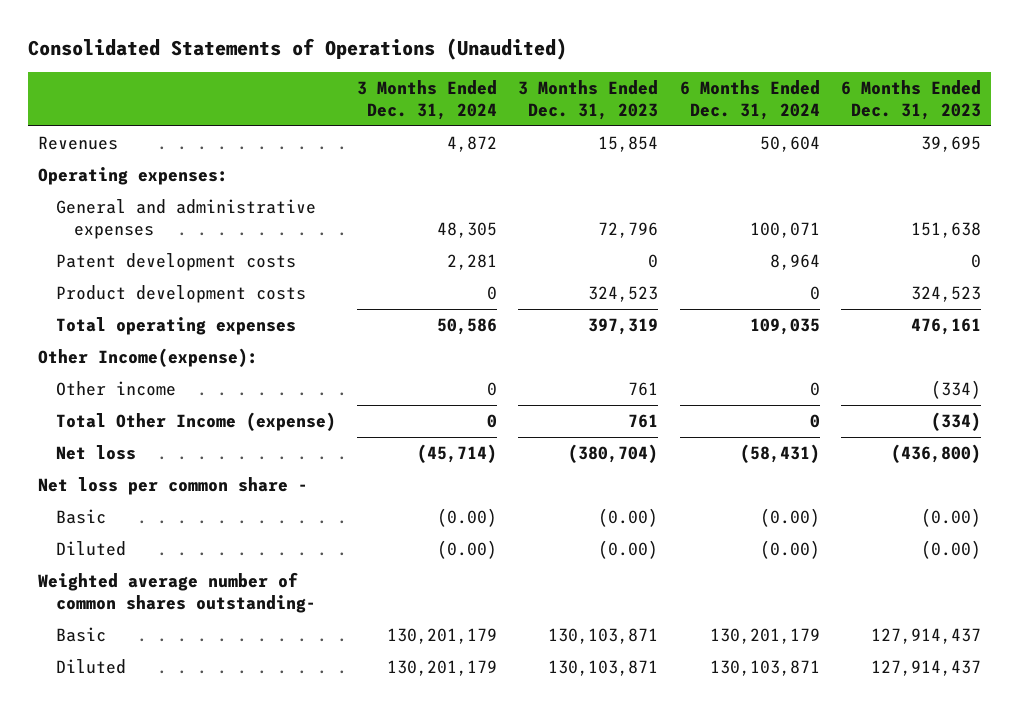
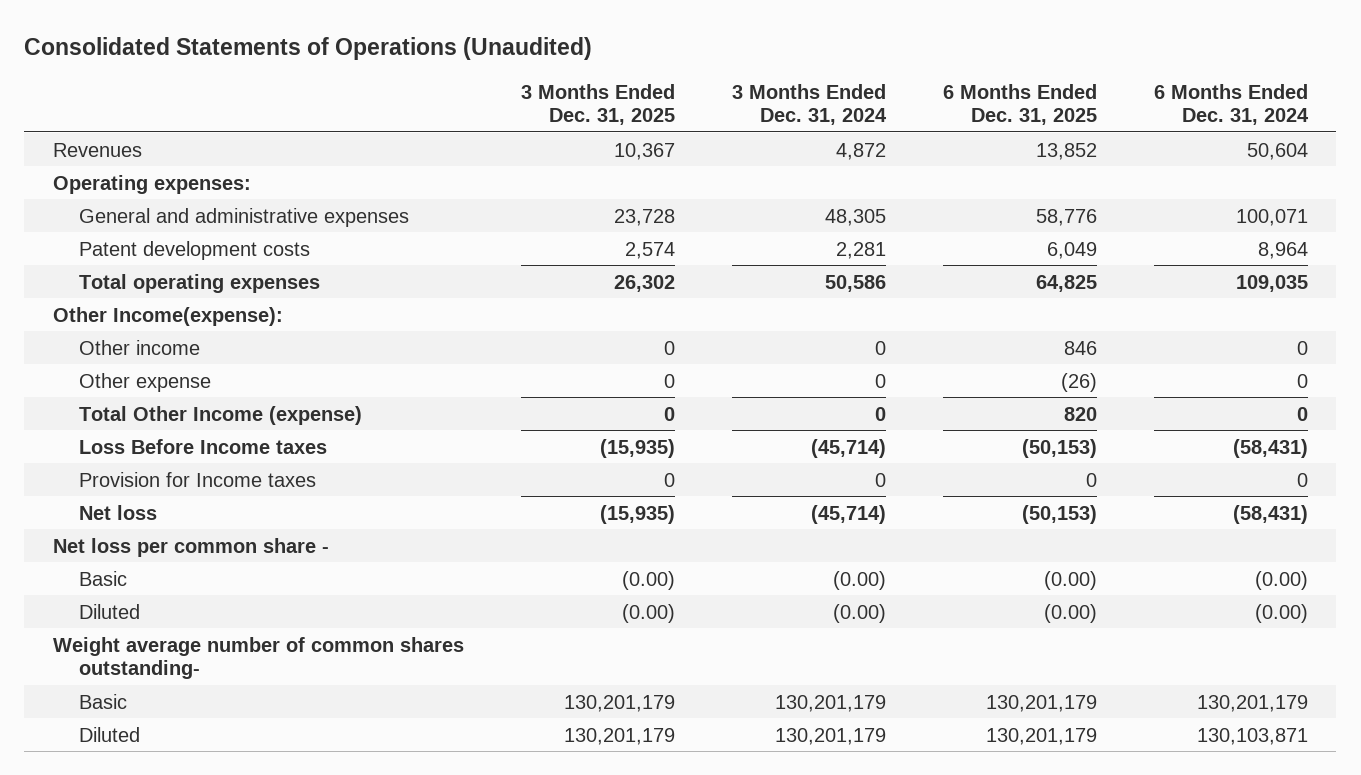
- | 3 Months Ended Dec. 31, 2024 | 3 Months Ended Dec. 31, 2023 | 6 Months Ended Dec. 31, 2024 | 6 Months Ended Dec. 31, 2023
+ | 3 Months Ended Dec. 31, 2025 | 3 Months Ended Dec. 31, 2024 | 6 Months Ended Dec. 31, 2025 | 6 Months Ended Dec. 31, 2024
- Product development costs | 0 | 324,523 | 0 | 324,523
+ Other expense | 0 | 0 | (26) | 0
+ Loss Before Income taxes | (15,935) | (45,714) | (50,153) | (58,431)
+ Provision for Income taxes | 0 | 0 | 0 | 0
- Weighted average number of common shares outstanding-
+ Weight average number of common shares outstanding-

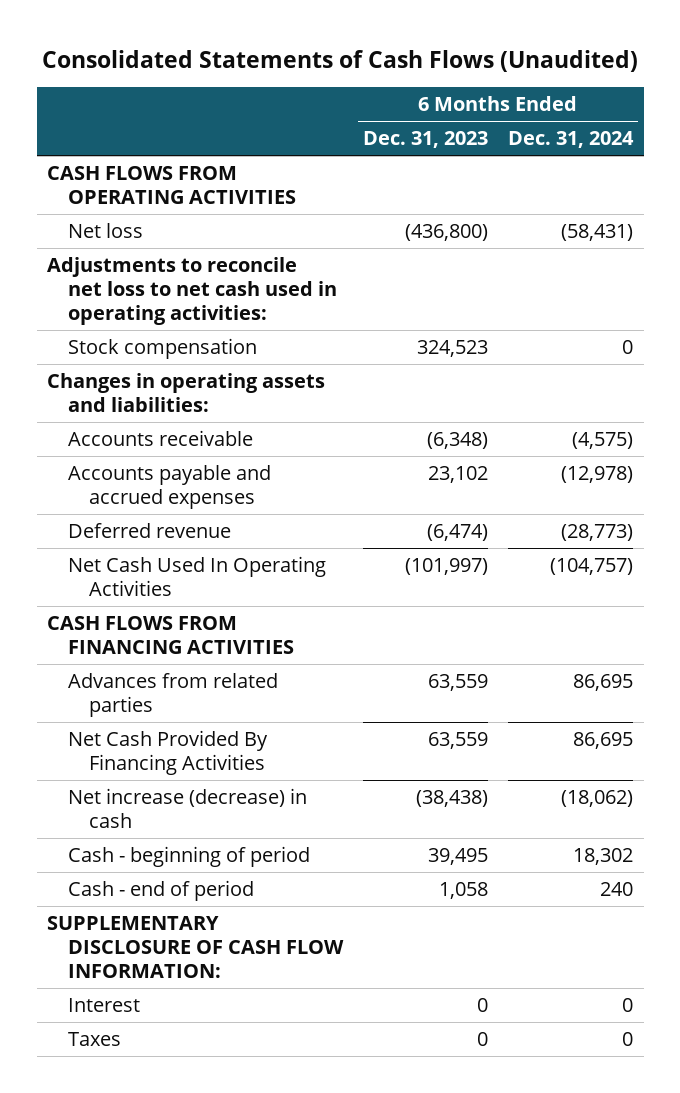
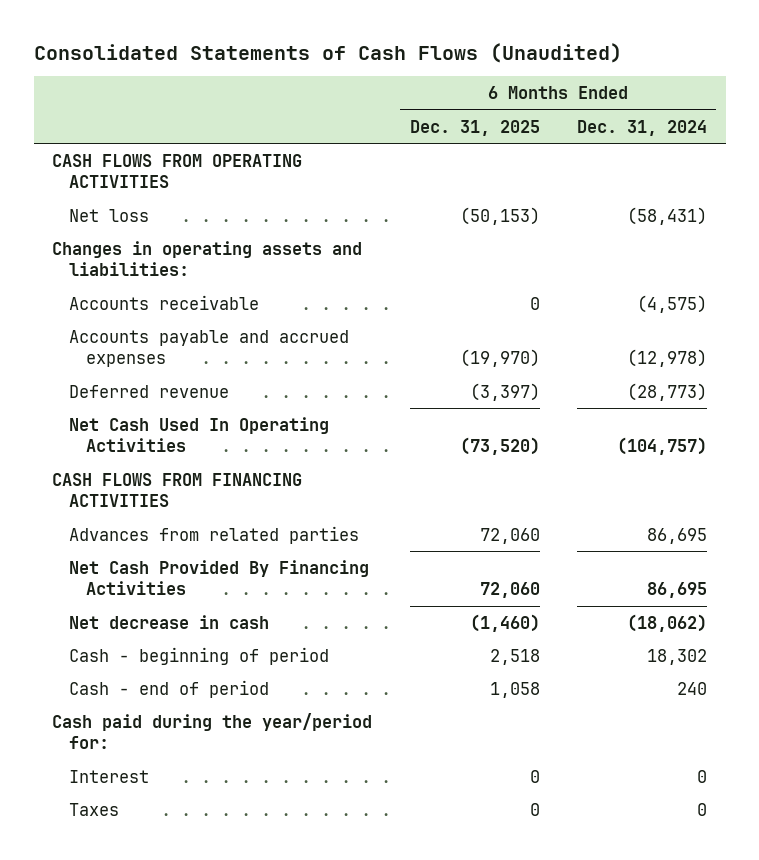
- | 6 Months Ended Dec. 31, 2023 | 6 Months Ended Dec. 31, 2024
+ | 6 Months Ended Dec. 31, 2025 | 6 Months Ended Dec. 31, 2024
- Adjustments to reconcile net loss to net cash used in operating activities:
- Stock compensation | 324,523 | 0
- Net increase (decrease) in cash | (38,438) | (18,062)
+ Net decrease in cash | (1,460) | (18,062)
- SUPPLEMENTARY DISCLOSURE OF CASH FLOW INFORMATION:
+ Cash paid during the year/period for:

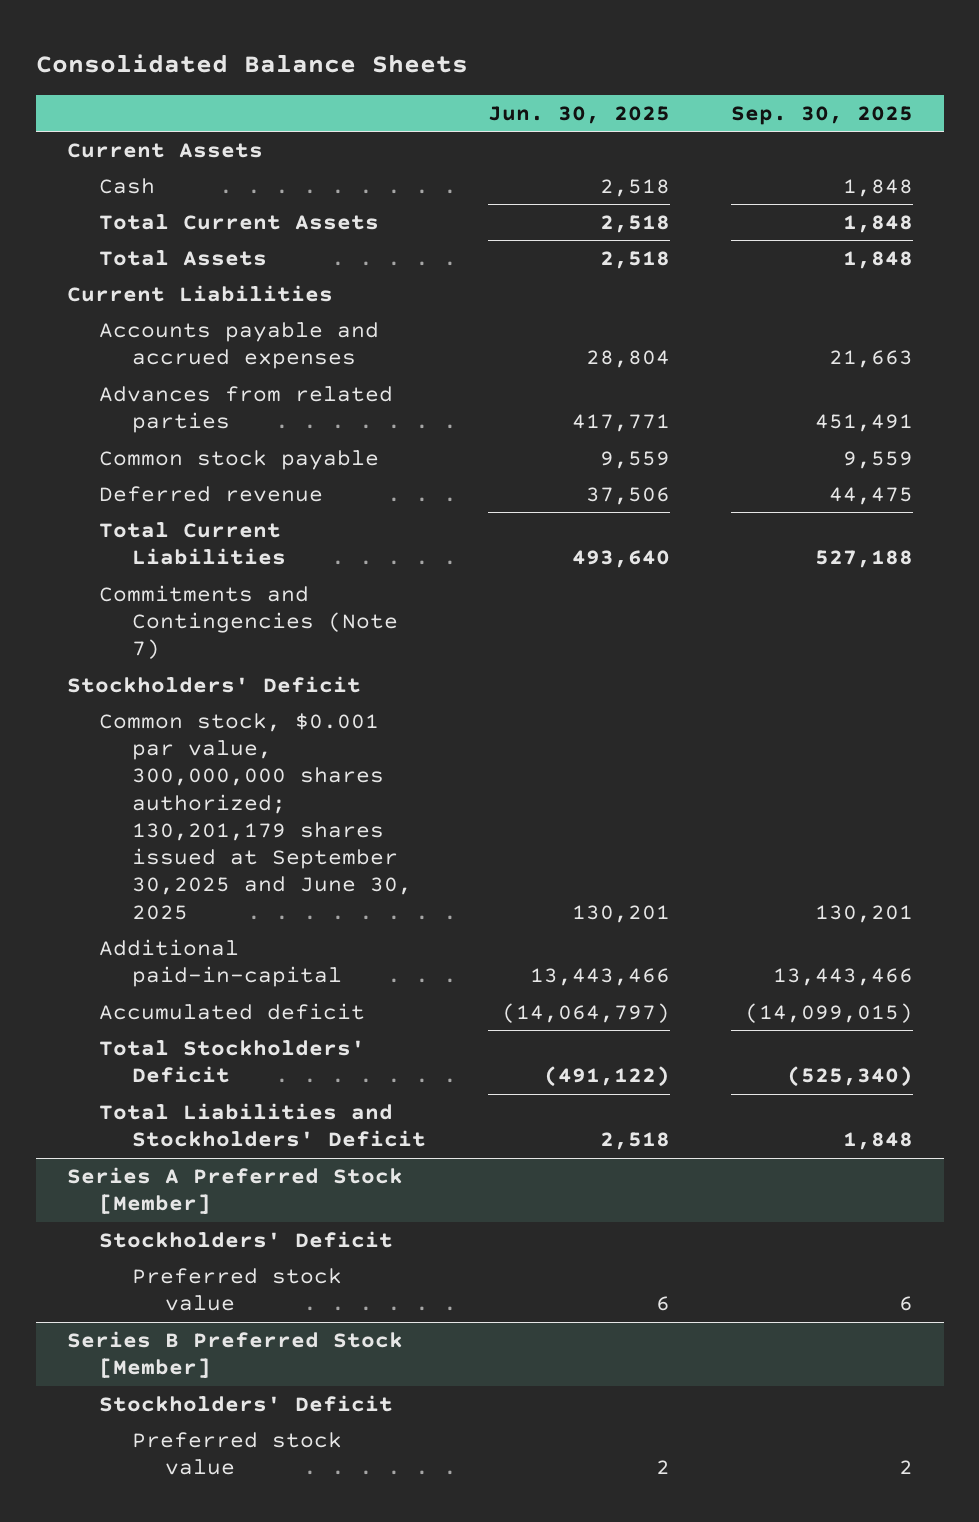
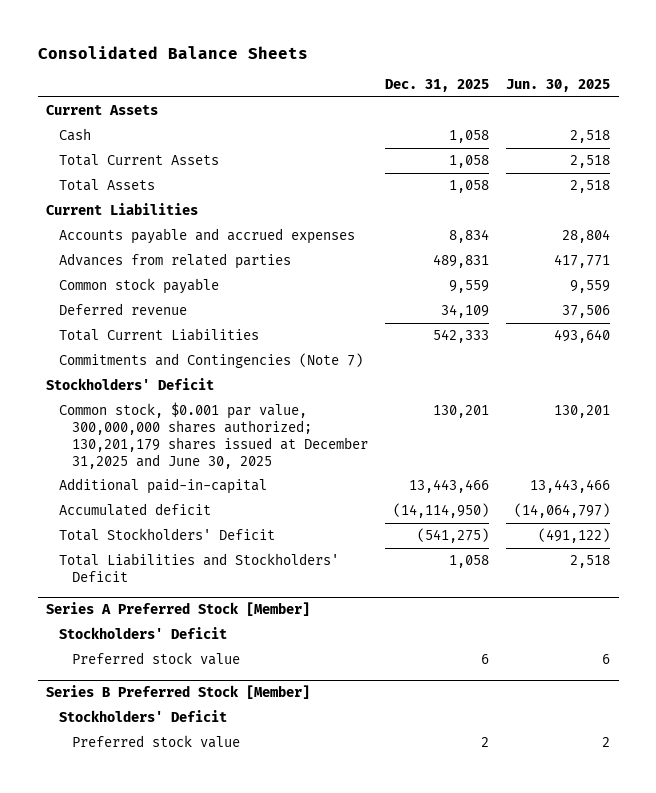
- | Jun. 30, 2025 | Sep. 30, 2025
+ | Dec. 31, 2025 | Jun. 30, 2025
- Common stock, $0.001 par value, 300,000,000 shares authorized; 130,201,179 shares issued at September 30,2025 and June 30, 2025 | 130,201 | 130,201
+ Common stock, $0.001 par value, 300,000,000 shares authorized; 130,201,179 shares issued at December 31,2025 and June 30, 2025 | 130,201 | 130,201

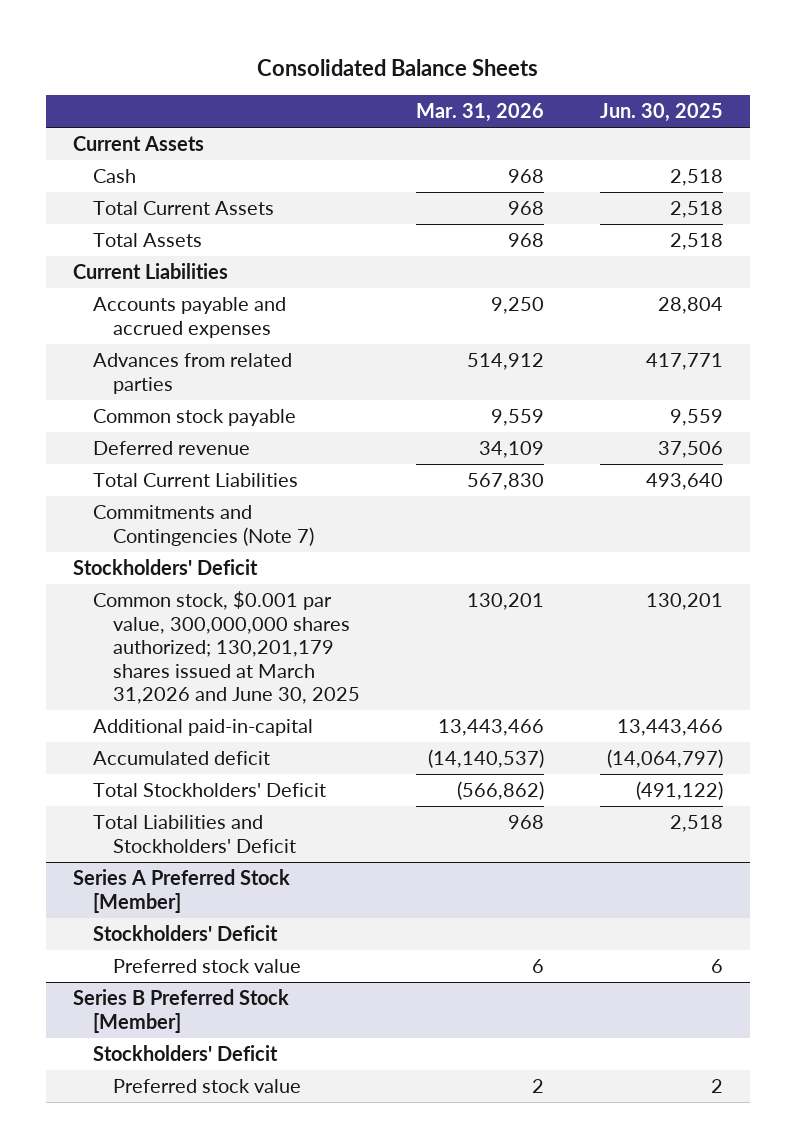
- | Dec. 31, 2025 | Jun. 30, 2025
+ | Mar. 31, 2026 | Jun. 30, 2025
- Common stock, $0.001 par value, 300,000,000 shares authorized; 130,201,179 shares issued at December 31,2025 and June 30, 2025 | 130,201 | 130,201
+ Common stock, $0.001 par value, 300,000,000 shares authorized; 130,201,179 shares issued at March 31,2026 and June 30, 2025 | 130,201 | 130,201

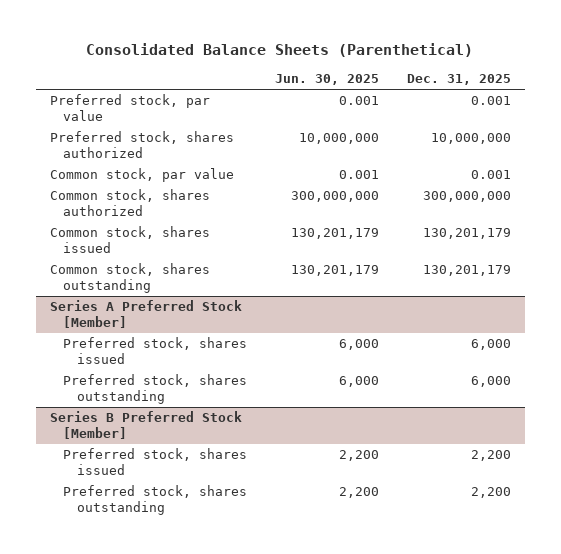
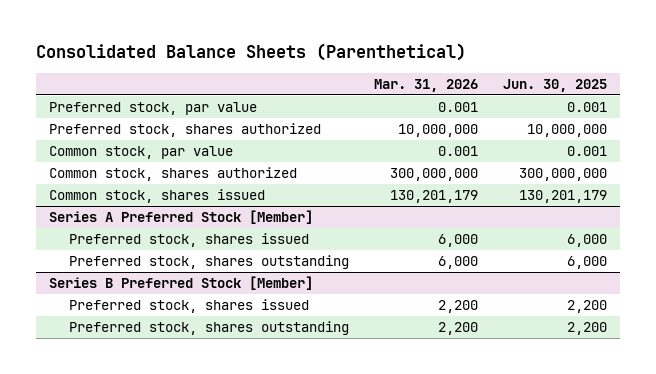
- | Jun. 30, 2025 | Dec. 31, 2025
+ | Mar. 31, 2026 | Jun. 30, 2025
- Common stock, shares outstanding | 130,201,179 | 130,201,179

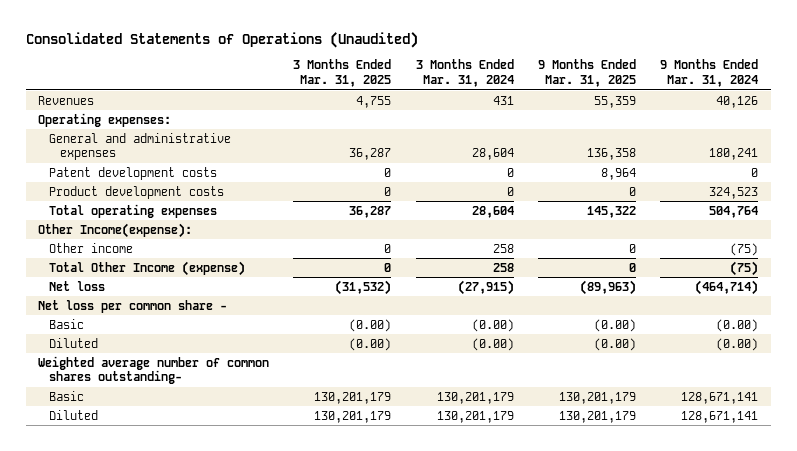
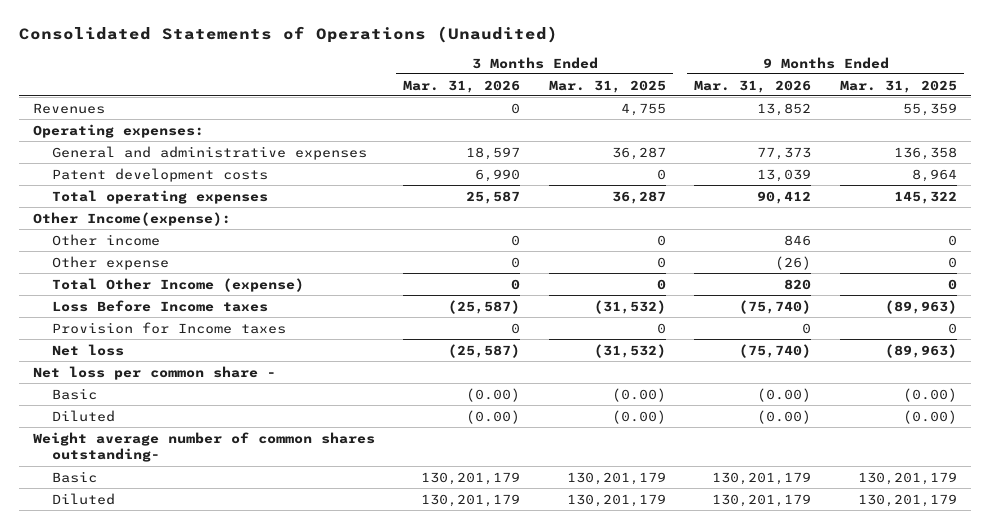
- | 3 Months Ended Mar. 31, 2025 | 3 Months Ended Mar. 31, 2024 | 9 Months Ended Mar. 31, 2025 | 9 Months Ended Mar. 31, 2024
+ | 3 Months Ended Mar. 31, 2026 | 3 Months Ended Mar. 31, 2025 | 9 Months Ended Mar. 31, 2026 | 9 Months Ended Mar. 31, 2025
- Product development costs | 0 | 0 | 0 | 324,523
+ Other expense | 0 | 0 | (26) | 0
+ Loss Before Income taxes | (25,587) | (31,532) | (75,740) | (89,963)
+ Provision for Income taxes | 0 | 0 | 0 | 0
- Weighted average number of common shares outstanding-
+ Weight average number of common shares outstanding-

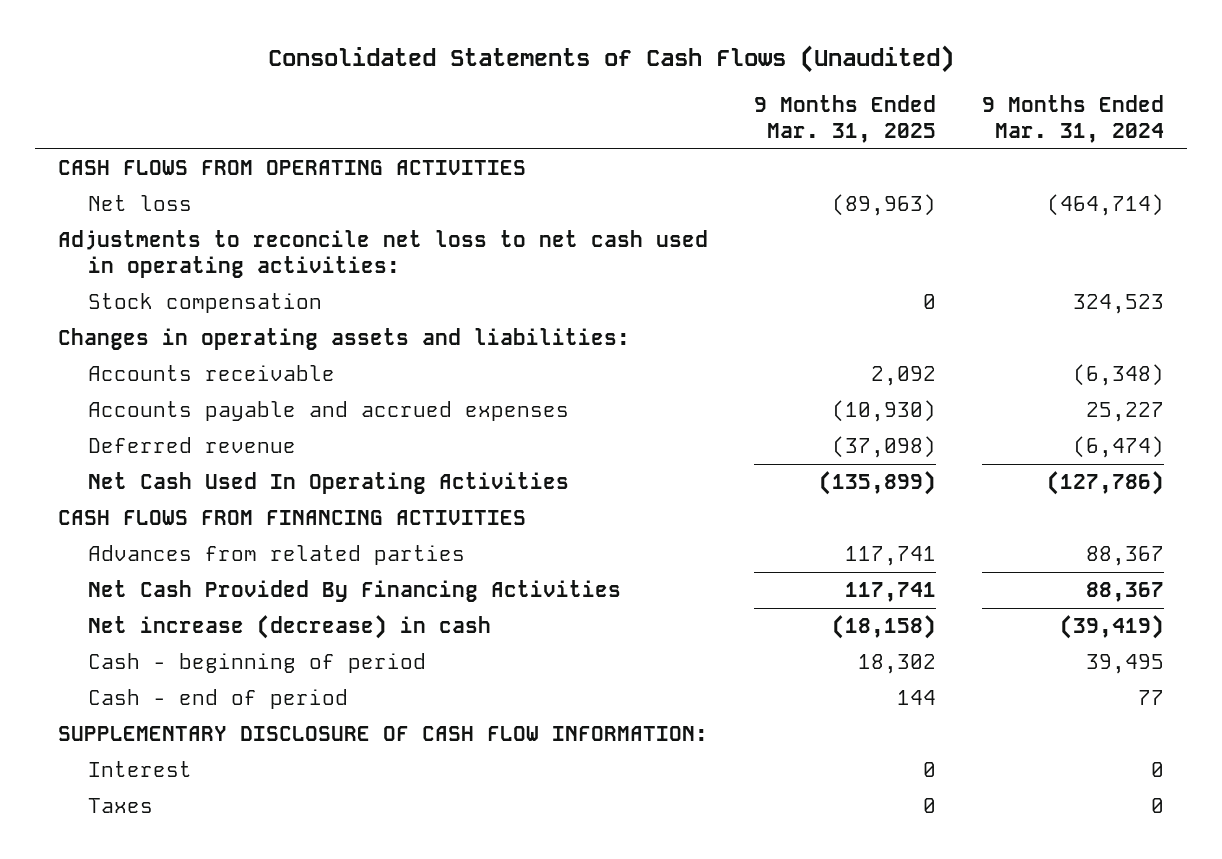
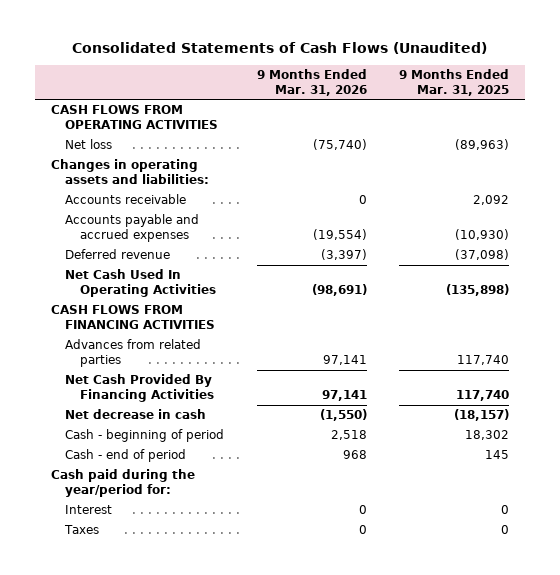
- | 9 Months Ended Mar. 31, 2025 | 9 Months Ended Mar. 31, 2024
+ | 9 Months Ended Mar. 31, 2026 | 9 Months Ended Mar. 31, 2025
- Adjustments to reconcile net loss to net cash used in operating activities:
- Stock compensation | 0 | 324,523
- Net Cash Used In Operating Activities | (135,899) | (127,786)
+ Net Cash Used In Operating Activities | (98,691) | (135,898)
- Advances from related parties | 117,741 | 88,367
- Net Cash Provided By Financing Activities | 117,741 | 88,367
- Net increase (decrease) in cash | (18,158) | (39,419)
+ Advances from related parties | 97,141 | 117,740
+ Net Cash Provided By Financing Activities | 97,141 | 117,740
+ Net decrease in cash | (1,550) | (18,157)
- Cash - end of period | 144 | 77
- SUPPLEMENTARY DISCLOSURE OF CASH FLOW INFORMATION:
+ Cash - end of period | 968 | 145
+ Cash paid during the year/period for:

